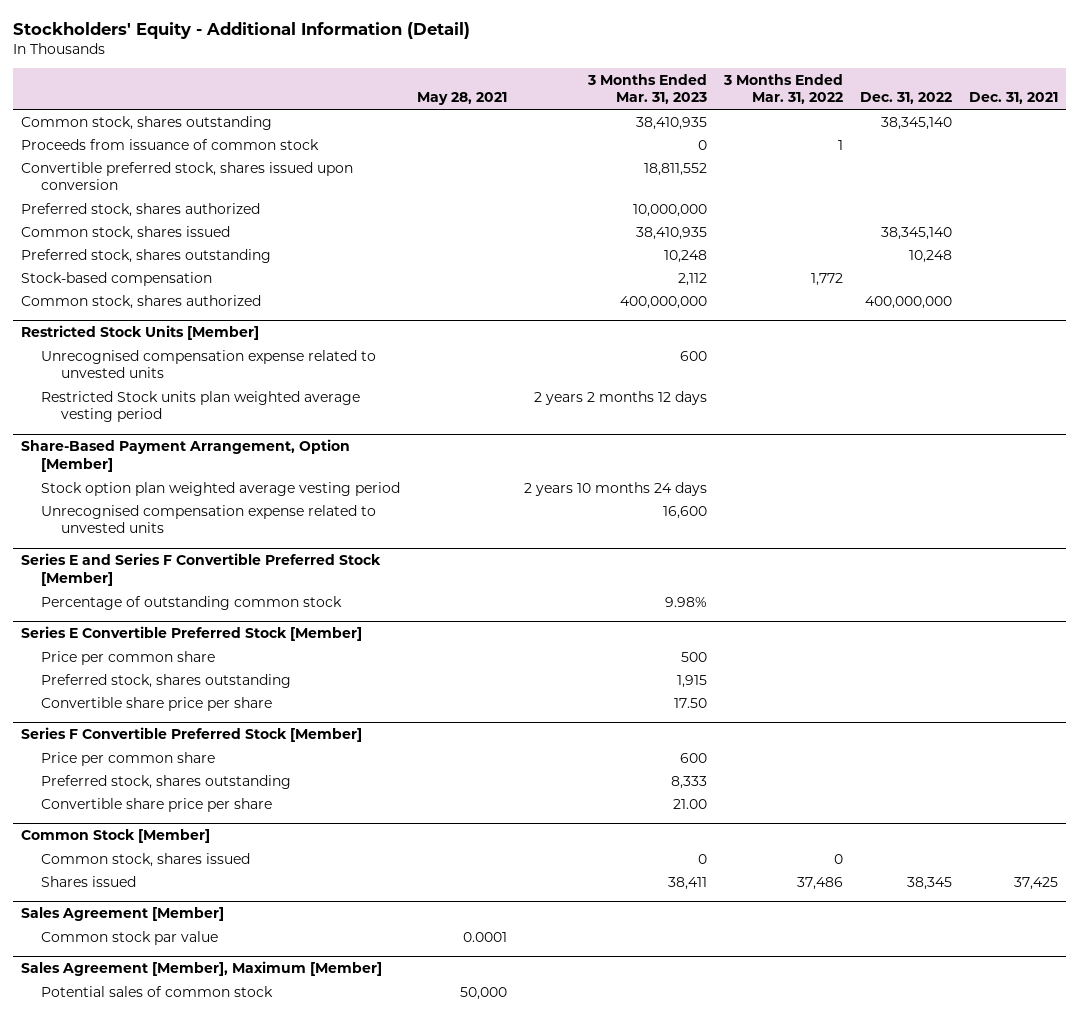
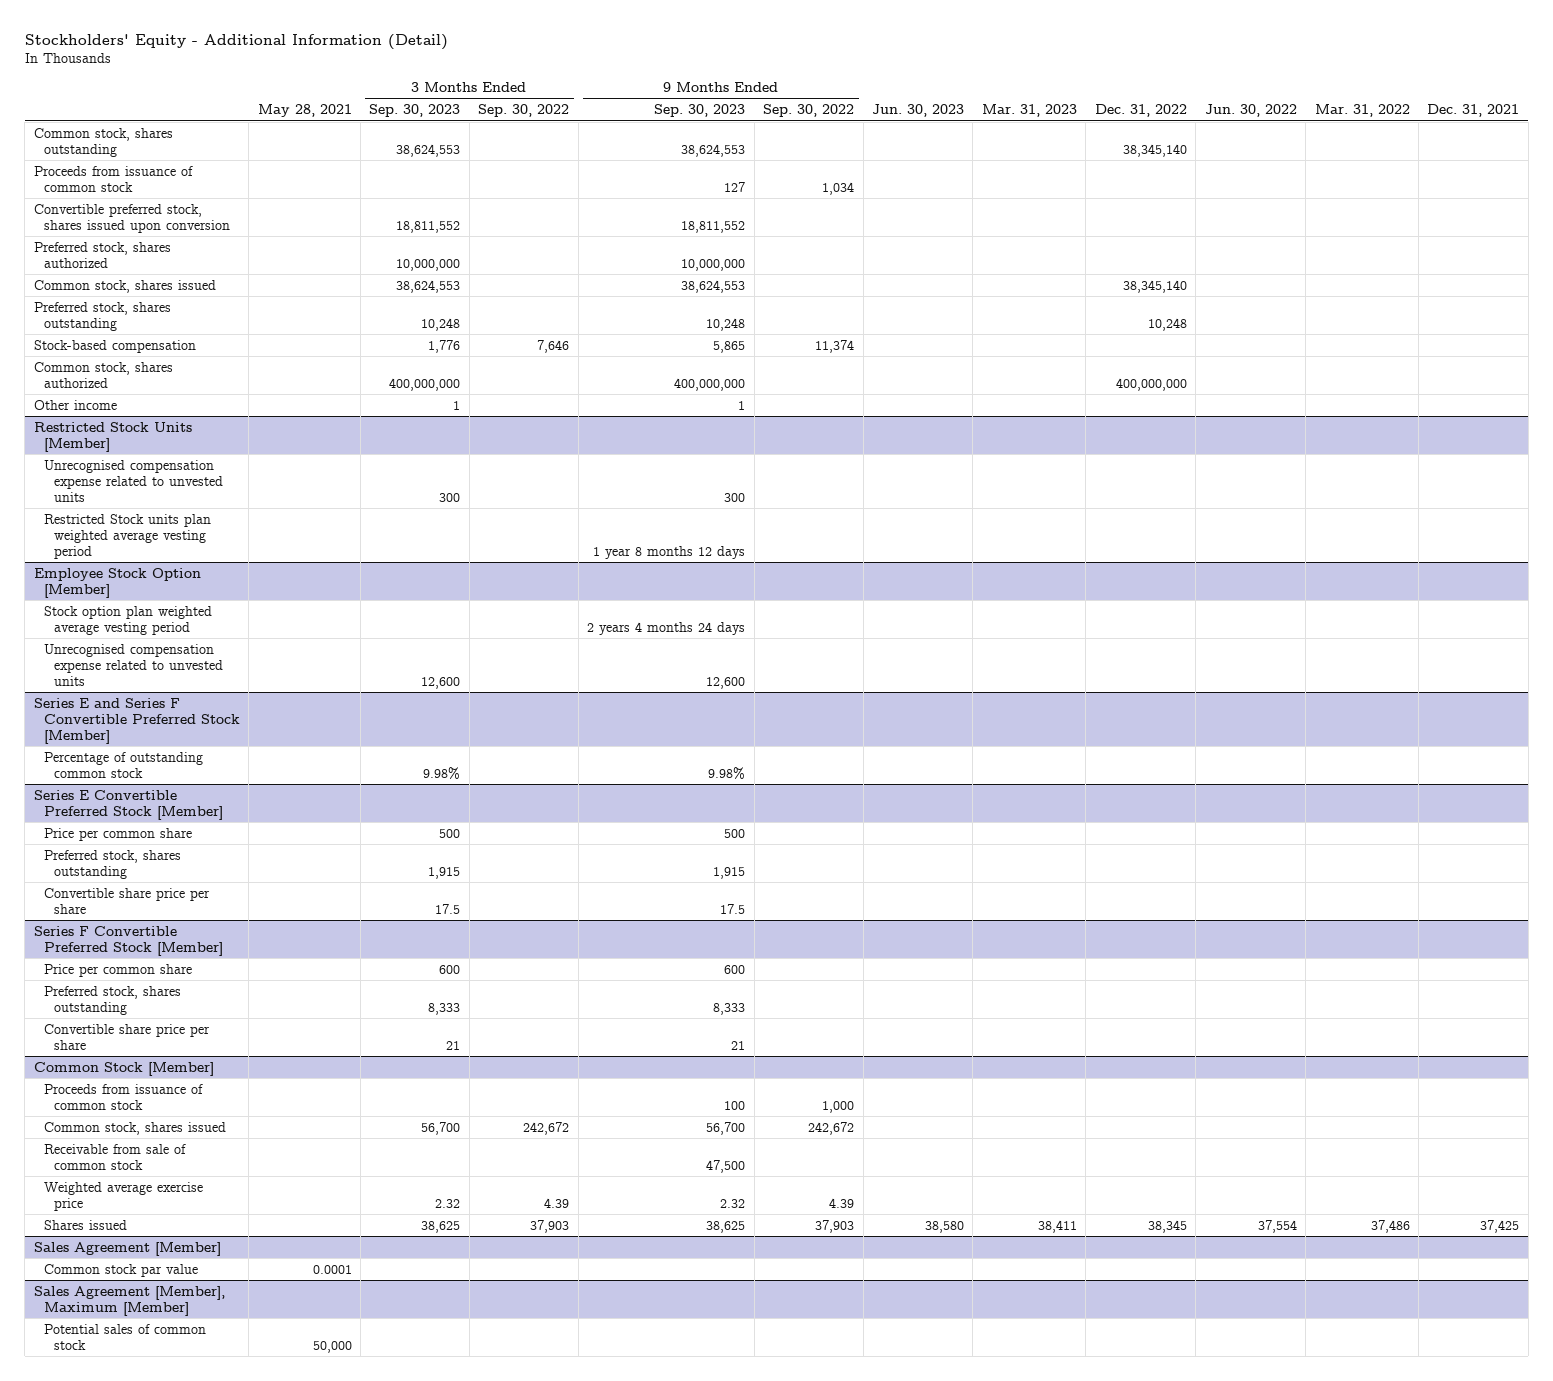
- | May 28, 2021 | 3 Months Ended Mar. 31, 2023 | 3 Months Ended Mar. 31, 2022 | Dec. 31, 2022 | Dec. 31, 2021
+ | May 28, 2021 | 3 Months Ended Sep. 30, 2023 | 3 Months Ended Sep. 30, 2022 | 9 Months Ended Sep. 30, 2023 | 9 Months Ended Sep. 30, 2022 | Jun. 30, 2023 | Mar. 31, 2023 | Dec. 31, 2022 | Jun. 30, 2022 | Mar. 31, 2022 | Dec. 31, 2021
+ Other income | | 1 | | 1 | | | | | | |
- Share-Based Payment Arrangement, Option [Member]
+ Employee Stock Option [Member]
@ Common Stock [Member]
+ Proceeds from issuance of common stock | | | | 100 | 1,000 | | | | | |
+ Receivable from sale of common stock | | | | 47,500 | | | | | | |
+ Weighted average exercise price | | 2.32 | 4.39 | 2.32 | 4.39 | | | | | |

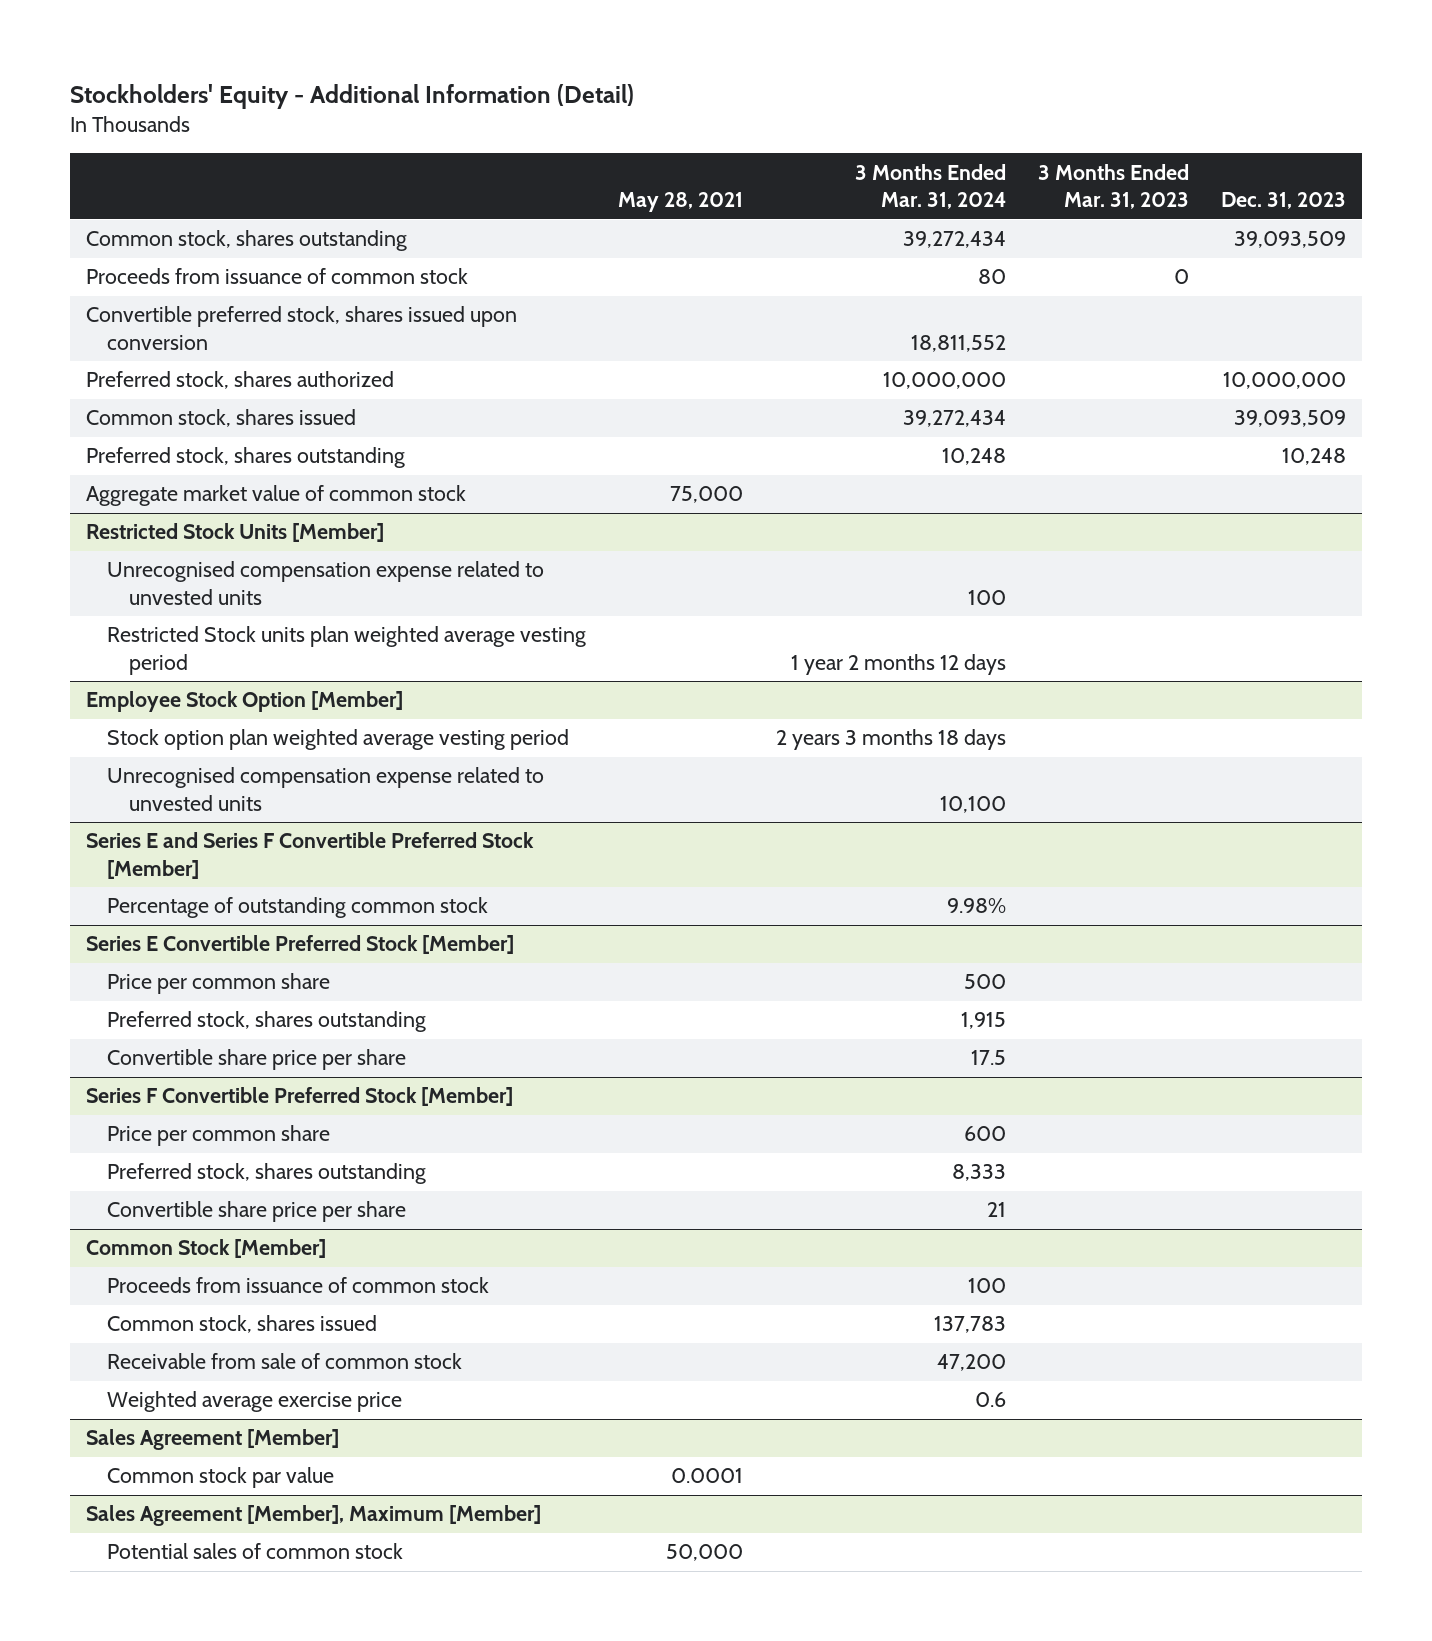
- | May 28, 2021 | 3 Months Ended Sep. 30, 2023 | 3 Months Ended Sep. 30, 2022 | 9 Months Ended Sep. 30, 2023 | 9 Months Ended Sep. 30, 2022 | Jun. 30, 2023 | Mar. 31, 2023 | Dec. 31, 2022 | Jun. 30, 2022 | Mar. 31, 2022 | Dec. 31, 2021
+ | May 28, 2021 | 3 Months Ended Mar. 31, 2024 | 3 Months Ended Mar. 31, 2023 | Dec. 31, 2023
- Stock-based compensation | | 1,776 | 7,646 | 5,865 | 11,374 | | | | | |
- Common stock, shares authorized | | 400,000,000 | | 400,000,000 | | | | 400,000,000 | | |
- Other income | | 1 | | 1 | | | | | | |
+ Aggregate market value of common stock | 75,000 | | |
@ Common Stock [Member]
- Shares issued | | 38,625 | 37,903 | 38,625 | 37,903 | 38,580 | 38,411 | 38,345 | 37,554 | 37,486 | 37,425

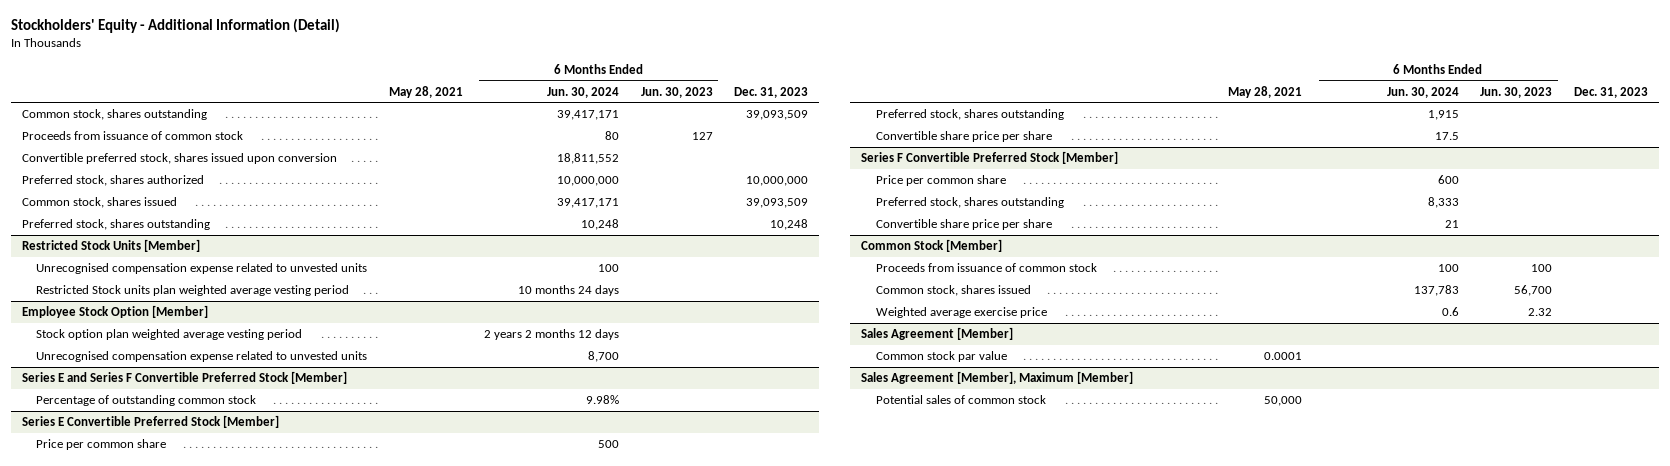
- | May 28, 2021 | 3 Months Ended Mar. 31, 2024 | 3 Months Ended Mar. 31, 2023 | Dec. 31, 2023
+ | May 28, 2021 | 6 Months Ended Jun. 30, 2024 | 6 Months Ended Jun. 30, 2023 | Dec. 31, 2023
- Aggregate market value of common stock | 75,000 | | |
@ Common Stock [Member]
- Receivable from sale of common stock | | 47,200 | |

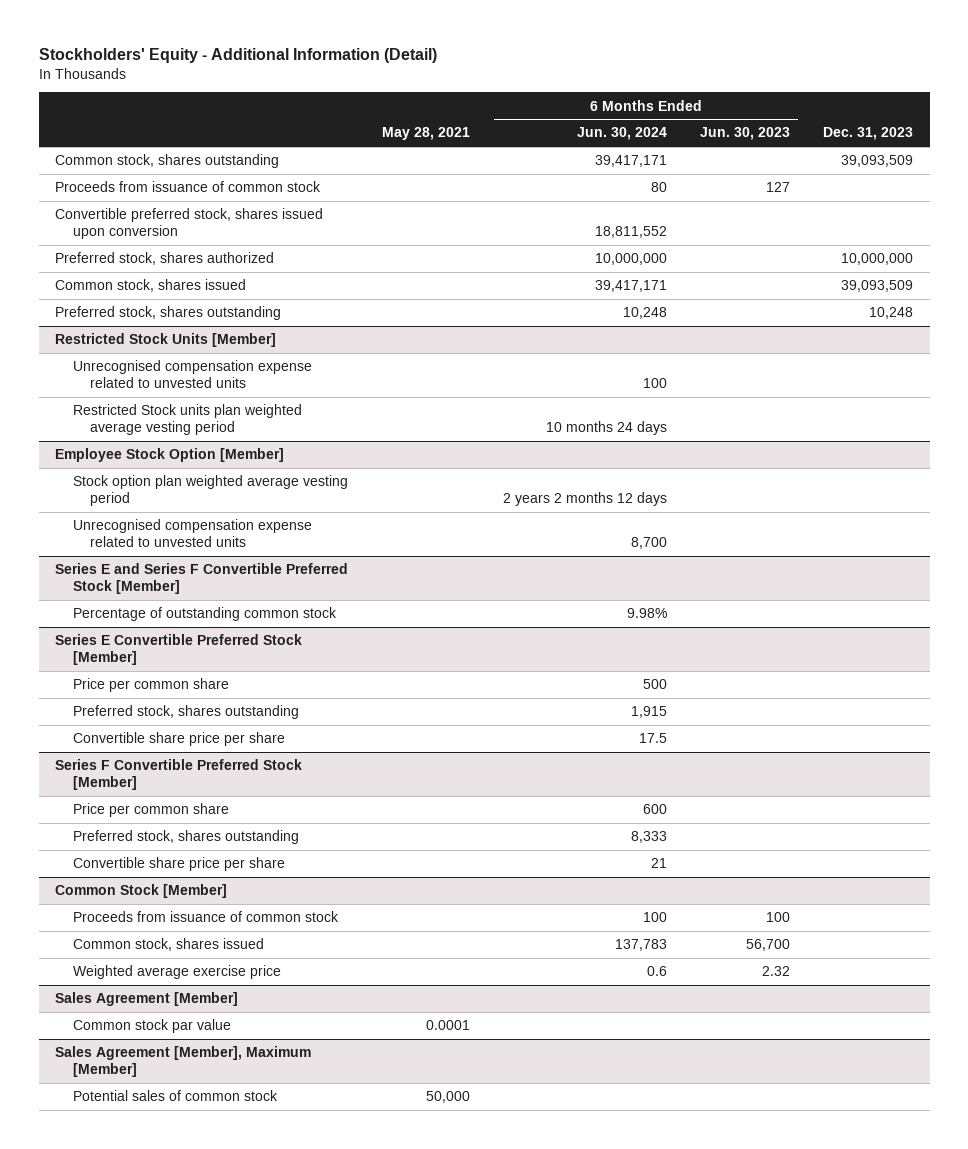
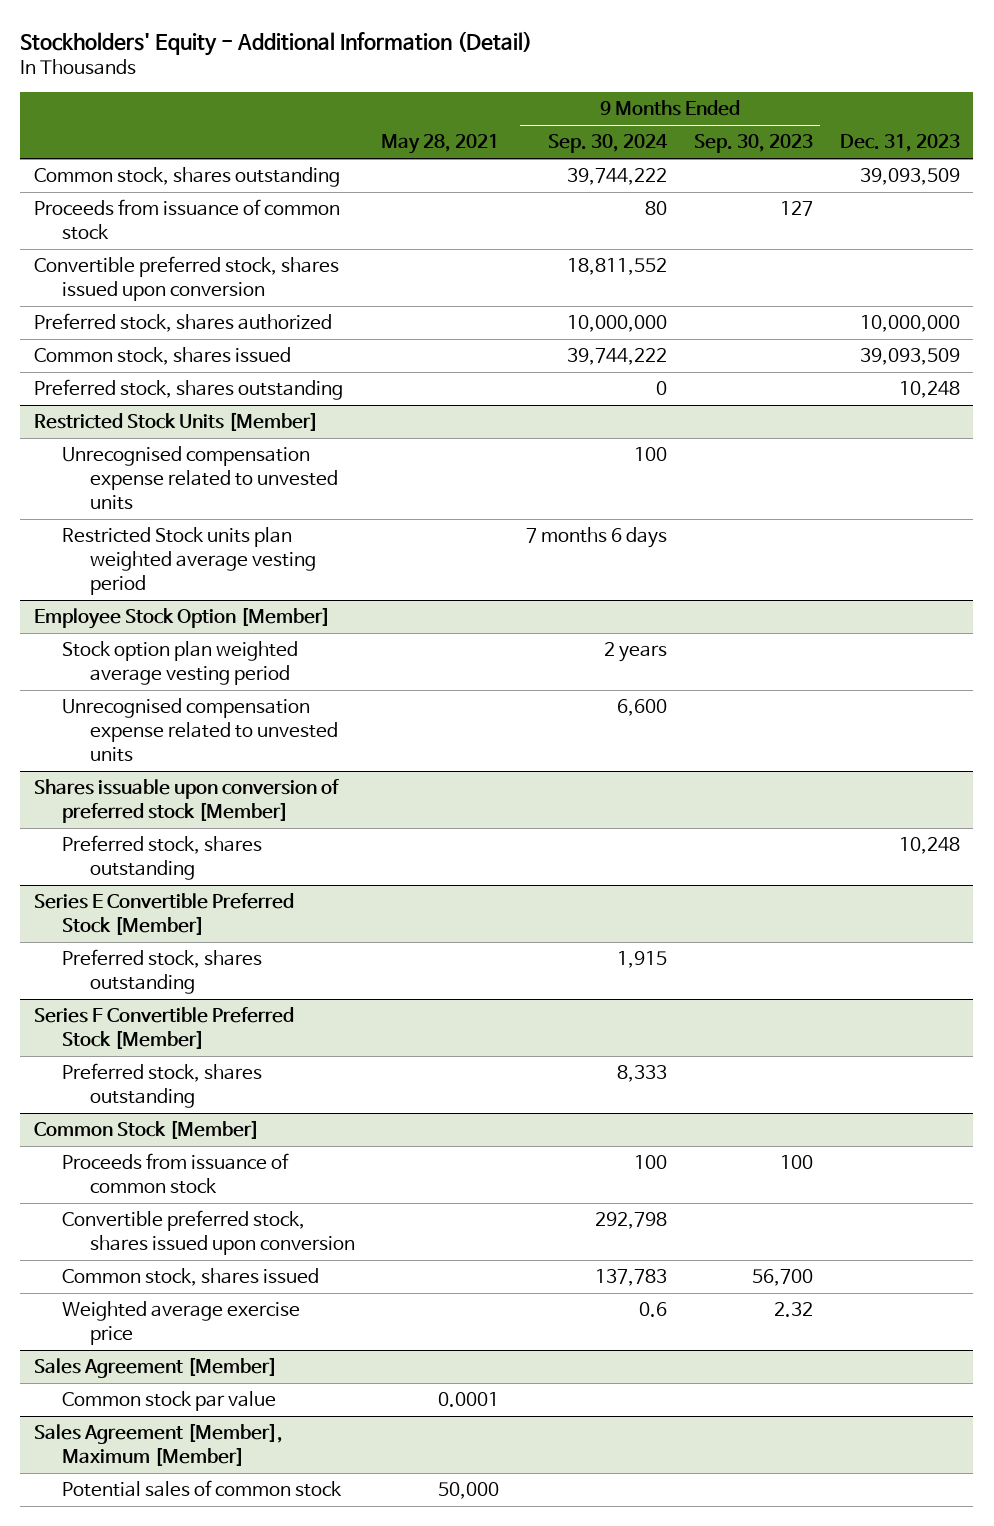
- | May 28, 2021 | 6 Months Ended Jun. 30, 2024 | 6 Months Ended Jun. 30, 2023 | Dec. 31, 2023
+ | May 28, 2021 | 9 Months Ended Sep. 30, 2024 | 9 Months Ended Sep. 30, 2023 | Dec. 31, 2023
- Series E and Series F Convertible Preferred Stock [Member]
- Percentage of outstanding common stock | | 9.98% | |
+ Shares issuable upon conversion of preferred stock [Member]
+ Preferred stock, shares outstanding | | | | 10,248
@ Series E Convertible Preferred Stock [Member]
- Price per common share | | 500 | |
- Convertible share price per share | | 17.5 | |
@ Series F Convertible Preferred Stock [Member]
- Price per common share | | 600 | |
- Convertible share price per share | | 21 | |
@ Common Stock [Member]
+ Convertible preferred stock, shares issued upon conversion | | 292,798 | |

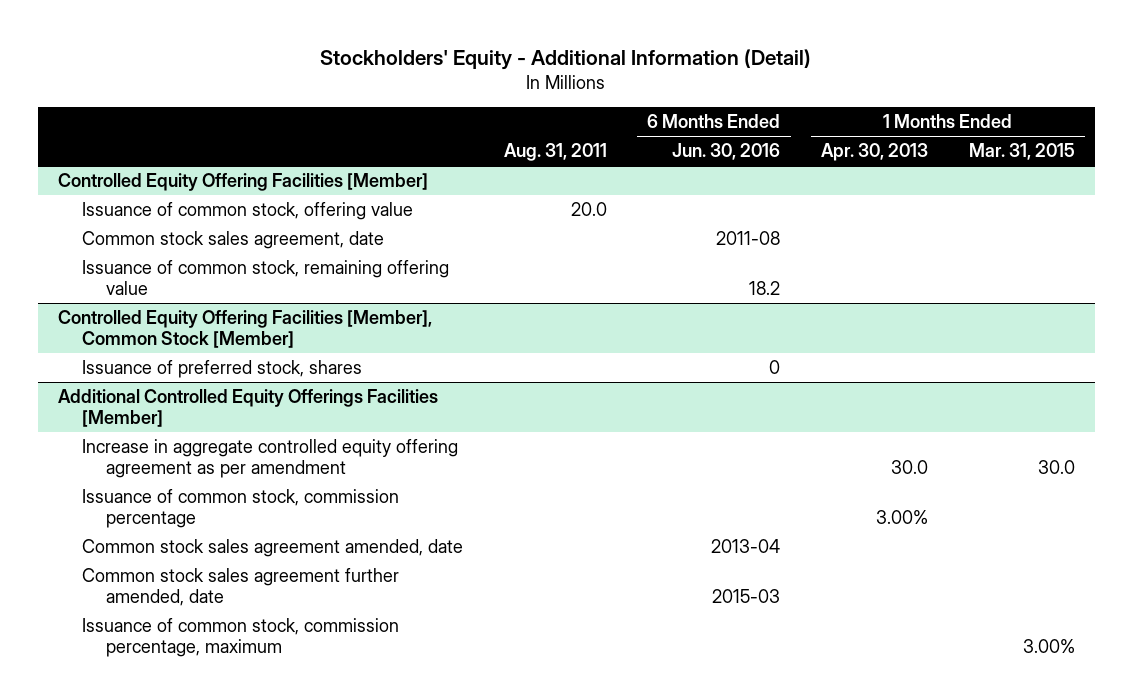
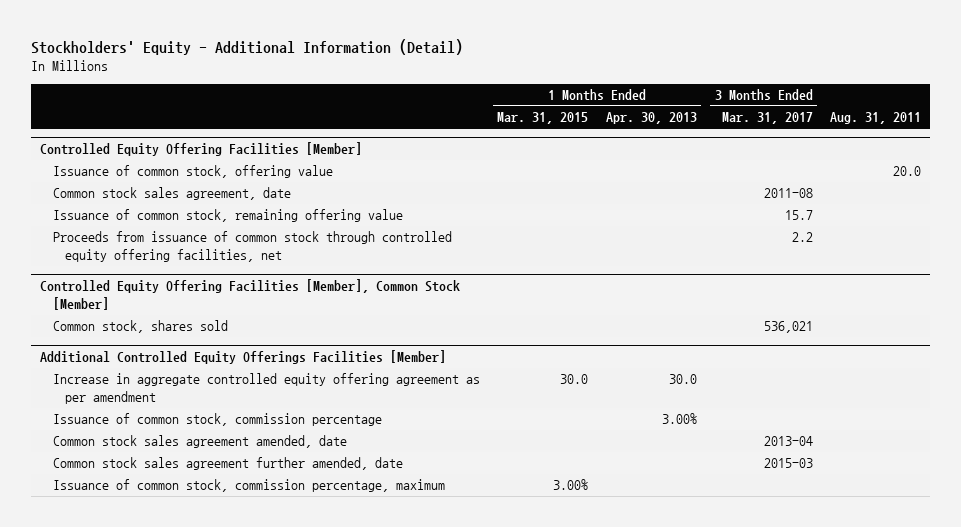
- | Aug. 31, 2011 | 6 Months Ended Jun. 30, 2016 | 1 Months Ended Apr. 30, 2013 | 1 Months Ended Mar. 31, 2015
+ | 1 Months Ended Mar. 31, 2015 | 1 Months Ended Apr. 30, 2013 | 3 Months Ended Mar. 31, 2017 | Aug. 31, 2011
@ Controlled Equity Offering Facilities [Member]
+ Proceeds from issuance of common stock through controlled equity offering facilities, net | | | 2.2 |
@ Controlled Equity Offering Facilities [Member], Common Stock [Member]
- Issuance of preferred stock, shares | | 0 | |
+ Common stock, shares sold | | | 536,021 |

